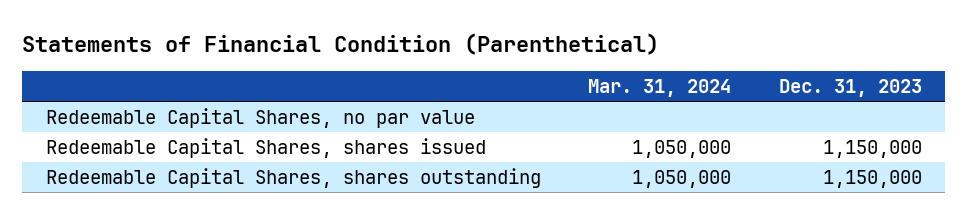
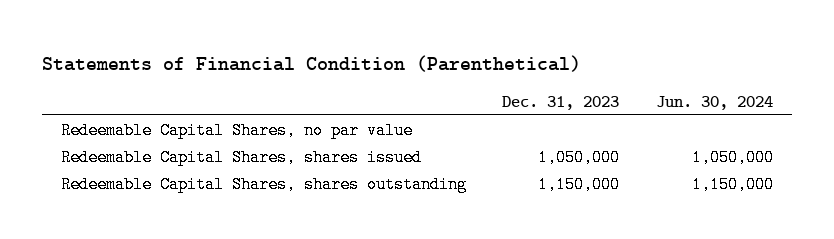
- | Mar. 31, 2024 | Dec. 31, 2023
+ | Dec. 31, 2023 | Jun. 30, 2024
- Redeemable Capital Shares, shares issued | 1,050,000 | 1,150,000
+ Redeemable Capital Shares, shares issued | 1,050,000 | 1,050,000

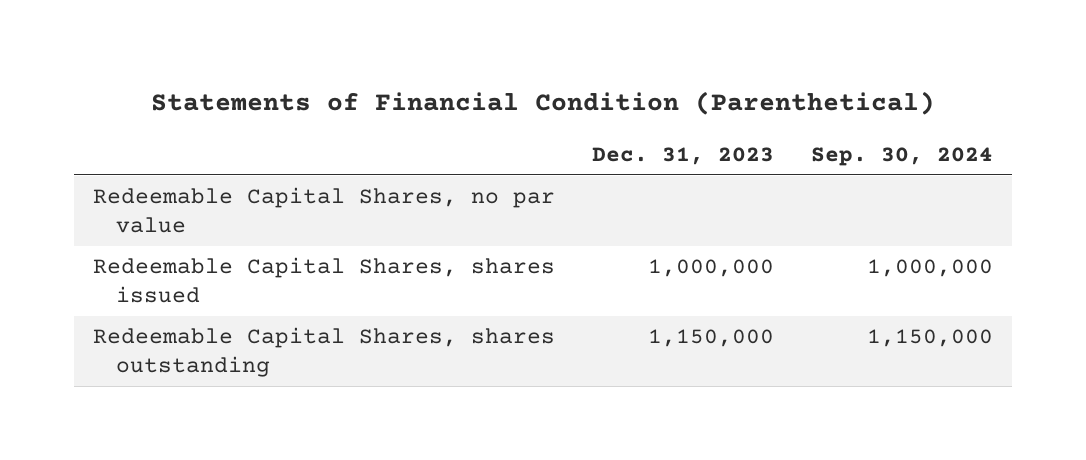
- | Dec. 31, 2023 | Jun. 30, 2024
+ | Dec. 31, 2023 | Sep. 30, 2024
- Redeemable Capital Shares, shares issued | 1,050,000 | 1,050,000
+ Redeemable Capital Shares, shares issued | 1,000,000 | 1,000,000

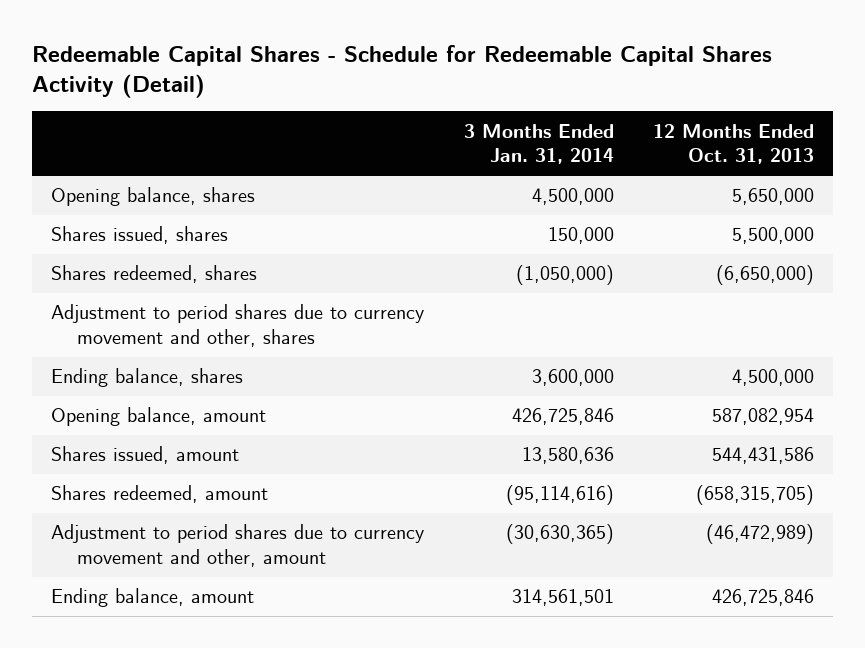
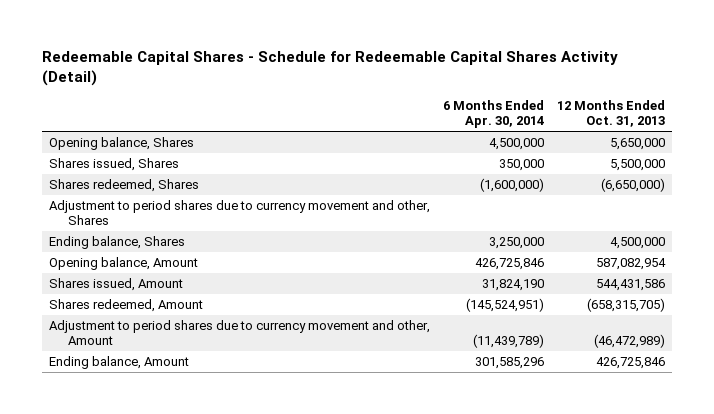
- | 3 Months Ended Jan. 31, 2014 | 12 Months Ended Oct. 31, 2013
+ | 6 Months Ended Apr. 30, 2014 | 12 Months Ended Oct. 31, 2013
- Opening balance, shares | 4,500,000 | 5,650,000
- Shares issued, shares | 150,000 | 5,500,000
- Shares redeemed, shares | (1,050,000) | (6,650,000)
- Adjustment to period shares due to currency movement and other, shares
- Ending balance, shares | 3,600,000 | 4,500,000
- Opening balance, amount | 426,725,846 | 587,082,954
- Shares issued, amount | 13,580,636 | 544,431,586
- Shares redeemed, amount | (95,114,616) | (658,315,705)
- Adjustment to period shares due to currency movement and other, amount | (30,630,365) | (46,472,989)
- Ending balance, amount | 314,561,501 | 426,725,846
+ Opening balance, Shares | 4,500,000 | 5,650,000
+ Shares issued, Shares | 350,000 | 5,500,000
+ Shares redeemed, Shares | (1,600,000) | (6,650,000)
+ Adjustment to period shares due to currency movement and other, Shares
+ Ending balance, Shares | 3,250,000 | 4,500,000
+ Opening balance, Amount | 426,725,846 | 587,082,954
+ Shares issued, Amount | 31,824,190 | 544,431,586
+ Shares redeemed, Amount | (145,524,951) | (658,315,705)
+ Adjustment to period shares due to currency movement and other, Amount | (11,439,789) | (46,472,989)
+ Ending balance, Amount | 301,585,296 | 426,725,846

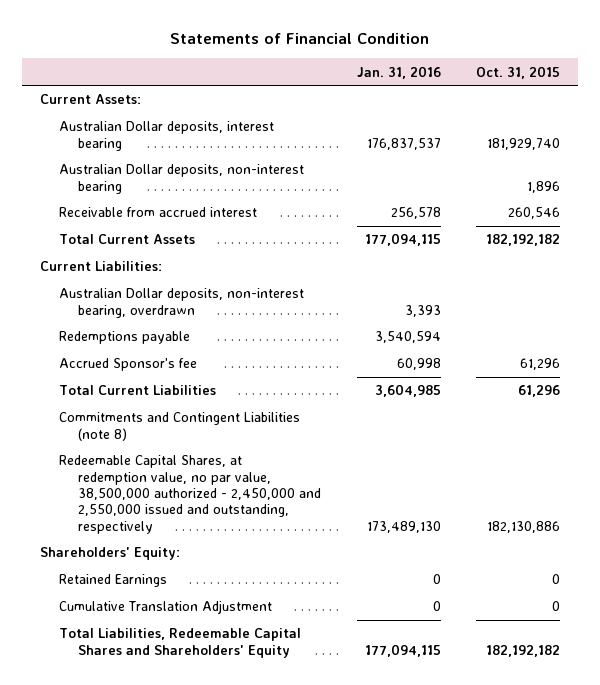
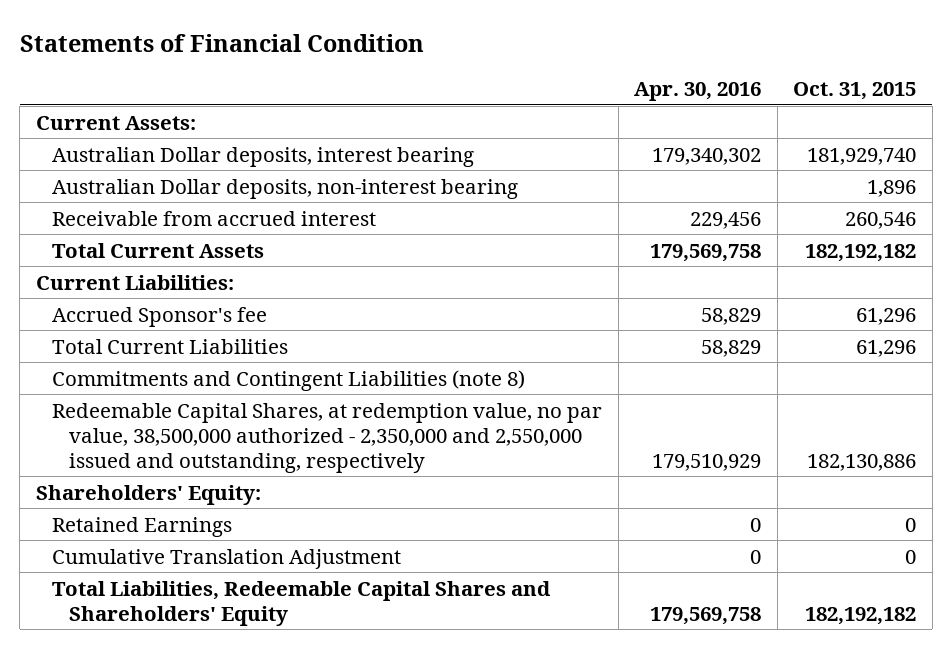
- | Jan. 31, 2016 | Oct. 31, 2015
+ | Apr. 30, 2016 | Oct. 31, 2015
- Australian Dollar deposits, non-interest bearing, overdrawn | 3,393 |
- Redemptions payable | 3,540,594 |
- Redeemable Capital Shares, at redemption value, no par value, 38,500,000 authorized - 2,450,000 and 2,550,000 issued and outstanding, respectively | 173,489,130 | 182,130,886
+ Redeemable Capital Shares, at redemption value, no par value, 38,500,000 authorized - 2,350,000 and 2,550,000 issued and outstanding, respectively | 179,510,929 | 182,130,886

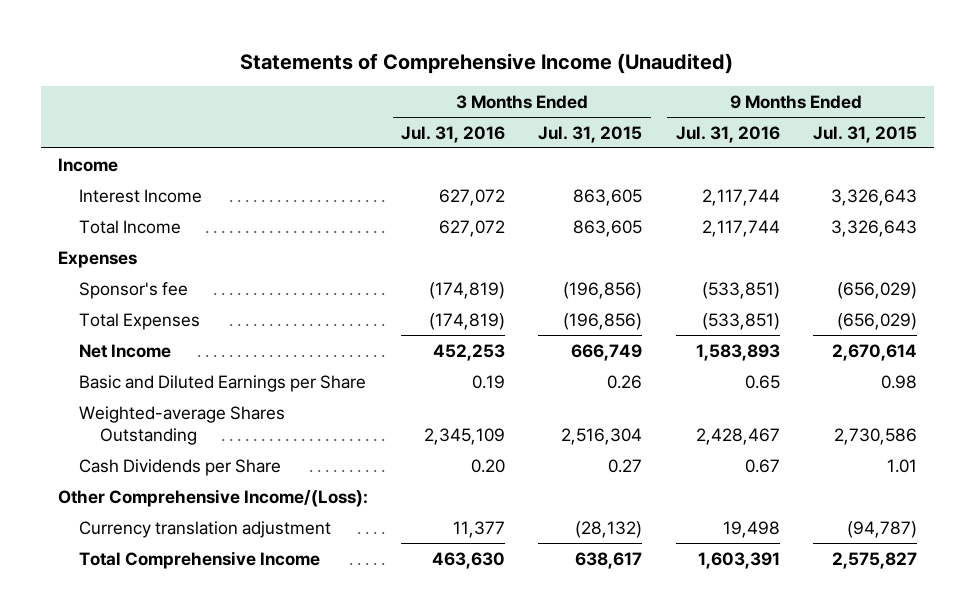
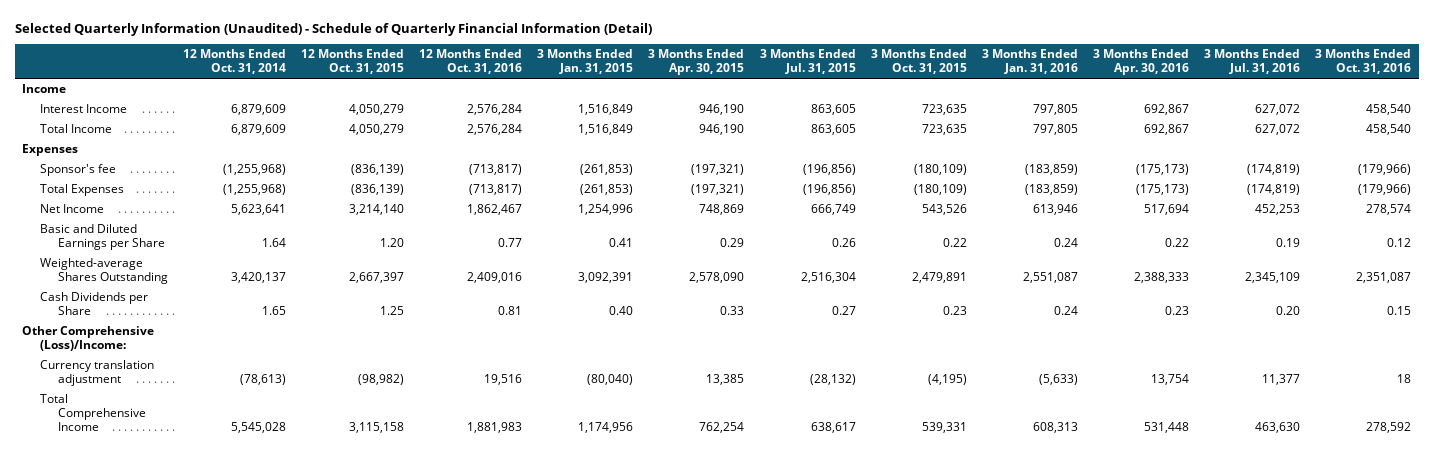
- Statements of Comprehensive Income (Unaudited)
+ Selected Quarterly Information (Unaudited) - Schedule of Quarterly Financial Information (Detail)
- | 3 Months Ended Jul. 31, 2016 | 3 Months Ended Jul. 31, 2015 | 9 Months Ended Jul. 31, 2016 | 9 Months Ended Jul. 31, 2015
+ | 12 Months Ended Oct. 31, 2014 | 12 Months Ended Oct. 31, 2015 | 12 Months Ended Oct. 31, 2016 | 3 Months Ended Jan. 31, 2015 | 3 Months Ended Apr. 30, 2015 | 3 Months Ended Jul. 31, 2015 | 3 Months Ended Oct. 31, 2015 | 3 Months Ended Jan. 31, 2016 | 3 Months Ended Apr. 30, 2016 | 3 Months Ended Jul. 31, 2016 | 3 Months Ended Oct. 31, 2016
- Other Comprehensive Income/(Loss):
+ Other Comprehensive (Loss)/Income:

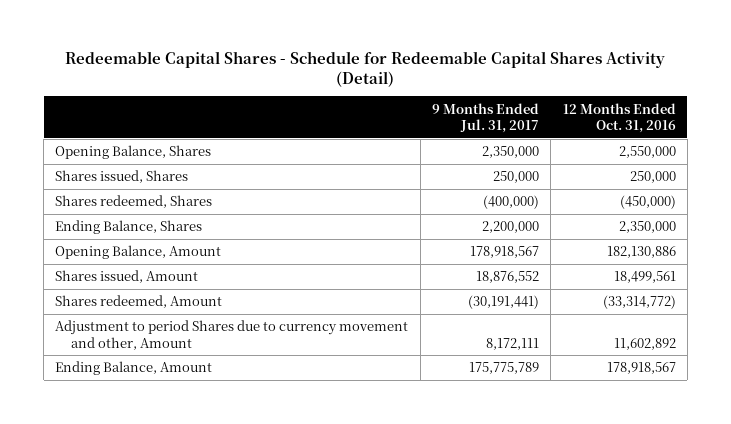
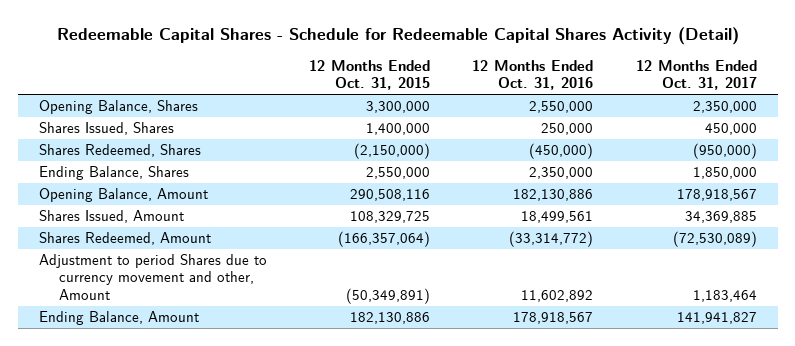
- | 9 Months Ended Jul. 31, 2017 | 12 Months Ended Oct. 31, 2016
+ | 12 Months Ended Oct. 31, 2015 | 12 Months Ended Oct. 31, 2016 | 12 Months Ended Oct. 31, 2017
- Shares issued, Shares | 250,000 | 250,000
- Shares redeemed, Shares | (400,000) | (450,000)
+ Shares Issued, Shares | 1,400,000 | 250,000 | 450,000
+ Shares Redeemed, Shares | (2,150,000) | (450,000) | (950,000)
- Shares issued, Amount | 18,876,552 | 18,499,561
- Shares redeemed, Amount | (30,191,441) | (33,314,772)
+ Shares Issued, Amount | 108,329,725 | 18,499,561 | 34,369,885
+ Shares Redeemed, Amount | (166,357,064) | (33,314,772) | (72,530,089)

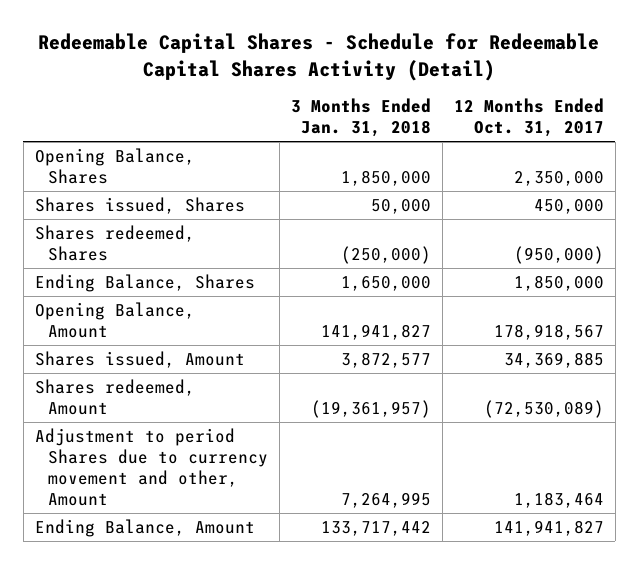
- | 12 Months Ended Oct. 31, 2015 | 12 Months Ended Oct. 31, 2016 | 12 Months Ended Oct. 31, 2017
+ | 3 Months Ended Jan. 31, 2018 | 12 Months Ended Oct. 31, 2017
- Shares Issued, Shares | 1,400,000 | 250,000 | 450,000
- Shares Redeemed, Shares | (2,150,000) | (450,000) | (950,000)
+ Shares issued, Shares | 50,000 | 450,000
+ Shares redeemed, Shares | (250,000) | (950,000)
- Shares Issued, Amount | 108,329,725 | 18,499,561 | 34,369,885
- Shares Redeemed, Amount | (166,357,064) | (33,314,772) | (72,530,089)
+ Shares issued, Amount | 3,872,577 | 34,369,885
+ Shares redeemed, Amount | (19,361,957) | (72,530,089)

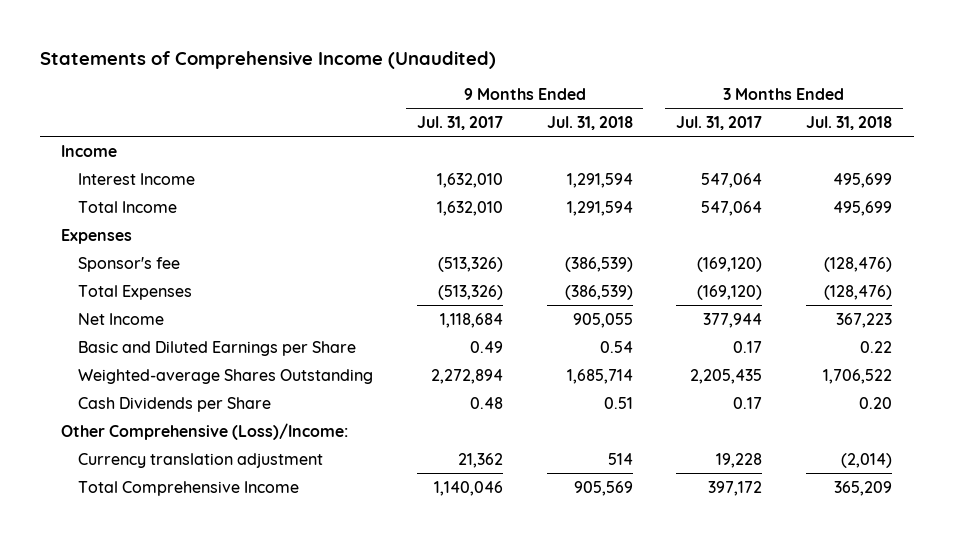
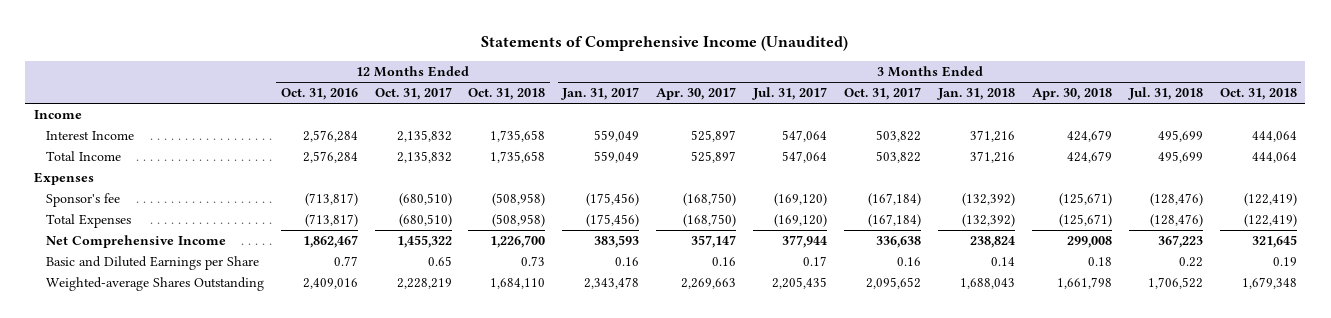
- | 9 Months Ended Jul. 31, 2017 | 9 Months Ended Jul. 31, 2018 | 3 Months Ended Jul. 31, 2017 | 3 Months Ended Jul. 31, 2018
+ | 12 Months Ended Oct. 31, 2016 | 12 Months Ended Oct. 31, 2017 | 12 Months Ended Oct. 31, 2018 | 3 Months Ended Jan. 31, 2017 | 3 Months Ended Apr. 30, 2017 | 3 Months Ended Jul. 31, 2017 | 3 Months Ended Oct. 31, 2017 | 3 Months Ended Jan. 31, 2018 | 3 Months Ended Apr. 30, 2018 | 3 Months Ended Jul. 31, 2018 | 3 Months Ended Oct. 31, 2018
- Net Income | 1,118,684 | 905,055 | 377,944 | 367,223
+ Net Comprehensive Income | 1,862,467 | 1,455,322 | 1,226,700 | 383,593 | 357,147 | 377,944 | 336,638 | 238,824 | 299,008 | 367,223 | 321,645
- Cash Dividends per Share | 0.48 | 0.51 | 0.17 | 0.20
- Other Comprehensive (Loss)/Income:
- Currency translation adjustment | 21,362 | 514 | 19,228 | (2,014)
- Total Comprehensive Income | 1,140,046 | 905,569 | 397,172 | 365,209

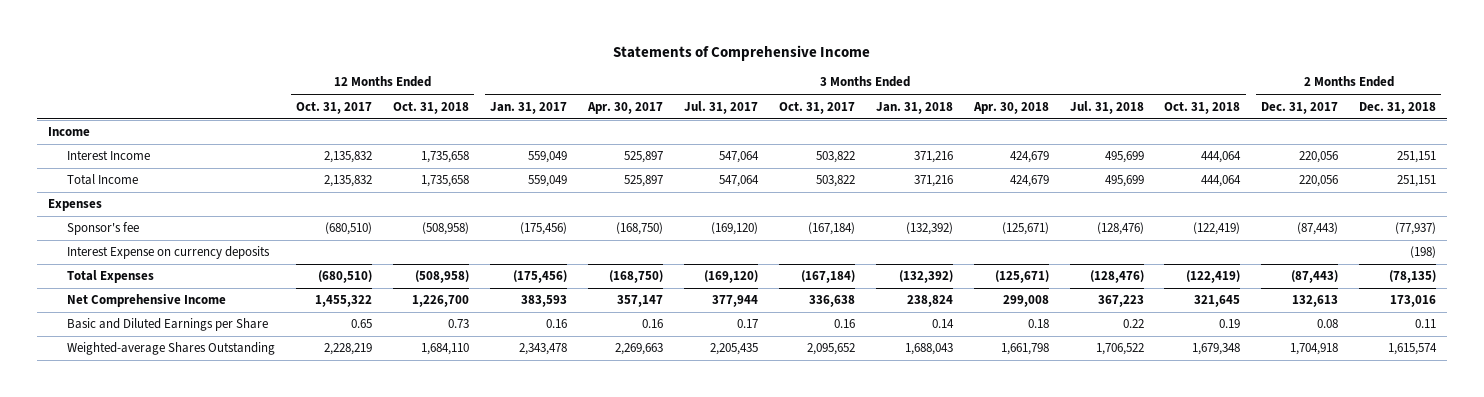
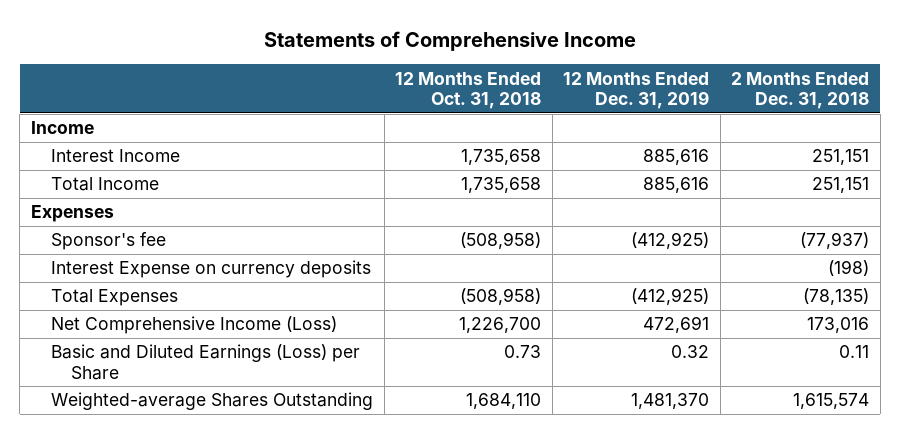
- | 12 Months Ended Oct. 31, 2017 | 12 Months Ended Oct. 31, 2018 | 3 Months Ended Jan. 31, 2017 | 3 Months Ended Apr. 30, 2017 | 3 Months Ended Jul. 31, 2017 | 3 Months Ended Oct. 31, 2017 | 3 Months Ended Jan. 31, 2018 | 3 Months Ended Apr. 30, 2018 | 3 Months Ended Jul. 31, 2018 | 3 Months Ended Oct. 31, 2018 | 2 Months Ended Dec. 31, 2017 | 2 Months Ended Dec. 31, 2018
+ | 12 Months Ended Oct. 31, 2018 | 12 Months Ended Dec. 31, 2019 | 2 Months Ended Dec. 31, 2018
- Net Comprehensive Income | 1,455,322 | 1,226,700 | 383,593 | 357,147 | 377,944 | 336,638 | 238,824 | 299,008 | 367,223 | 321,645 | 132,613 | 173,016
- Basic and Diluted Earnings per Share | 0.65 | 0.73 | 0.16 | 0.16 | 0.17 | 0.16 | 0.14 | 0.18 | 0.22 | 0.19 | 0.08 | 0.11
+ Net Comprehensive Income (Loss) | 1,226,700 | 472,691 | 173,016
+ Basic and Diluted Earnings (Loss) per Share | 0.73 | 0.32 | 0.11

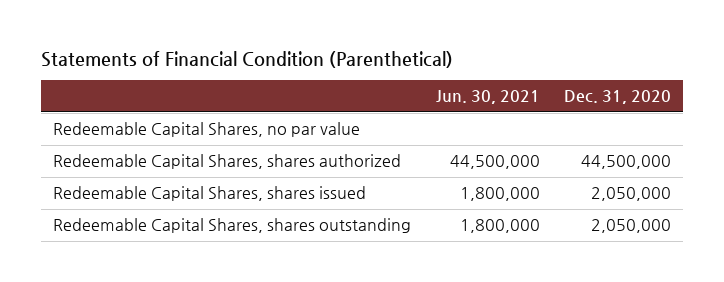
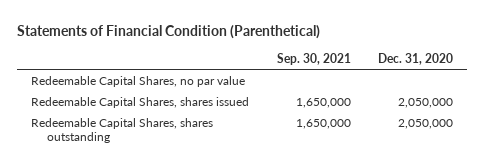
- | Jun. 30, 2021 | Dec. 31, 2020
+ | Sep. 30, 2021 | Dec. 31, 2020
- Redeemable Capital Shares, shares authorized | 44,500,000 | 44,500,000

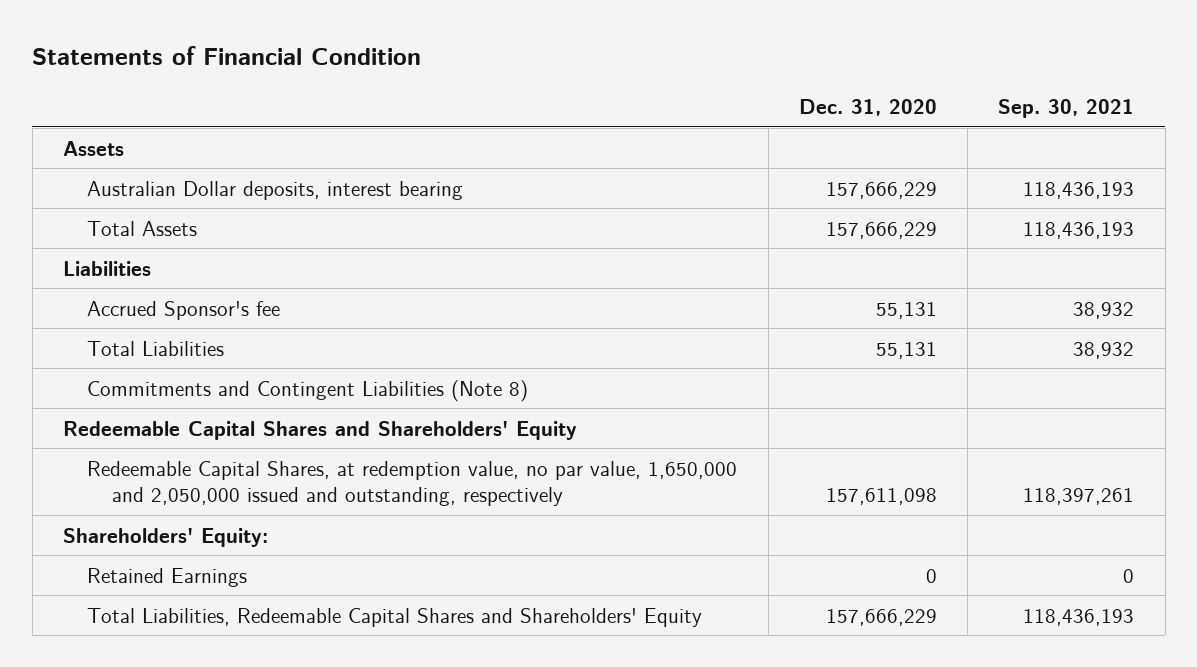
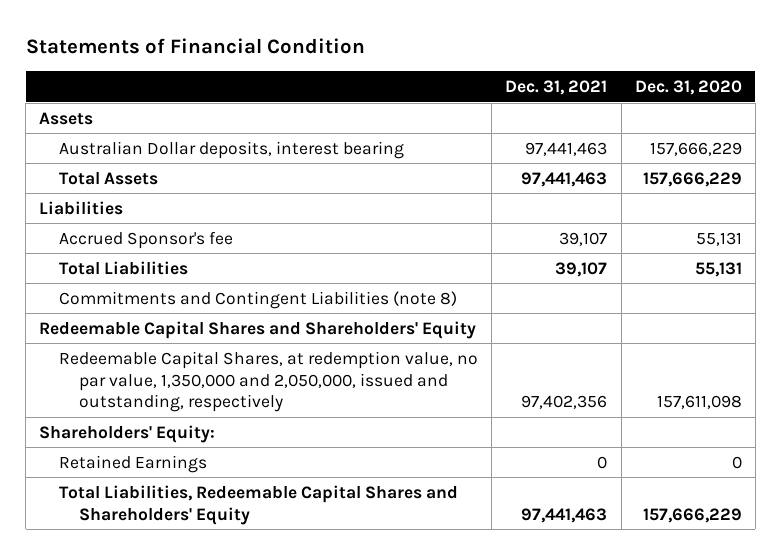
- | Dec. 31, 2020 | Sep. 30, 2021
+ | Dec. 31, 2021 | Dec. 31, 2020
- Commitments and Contingent Liabilities (Note 8)
+ Commitments and Contingent Liabilities (note 8)
- Redeemable Capital Shares, at redemption value, no par value, 1,650,000 and 2,050,000 issued and outstanding, respectively | 157,611,098 | 118,397,261
+ Redeemable Capital Shares, at redemption value, no par value, 1,350,000 and 2,050,000, issued and outstanding, respectively | 97,402,356 | 157,611,098

